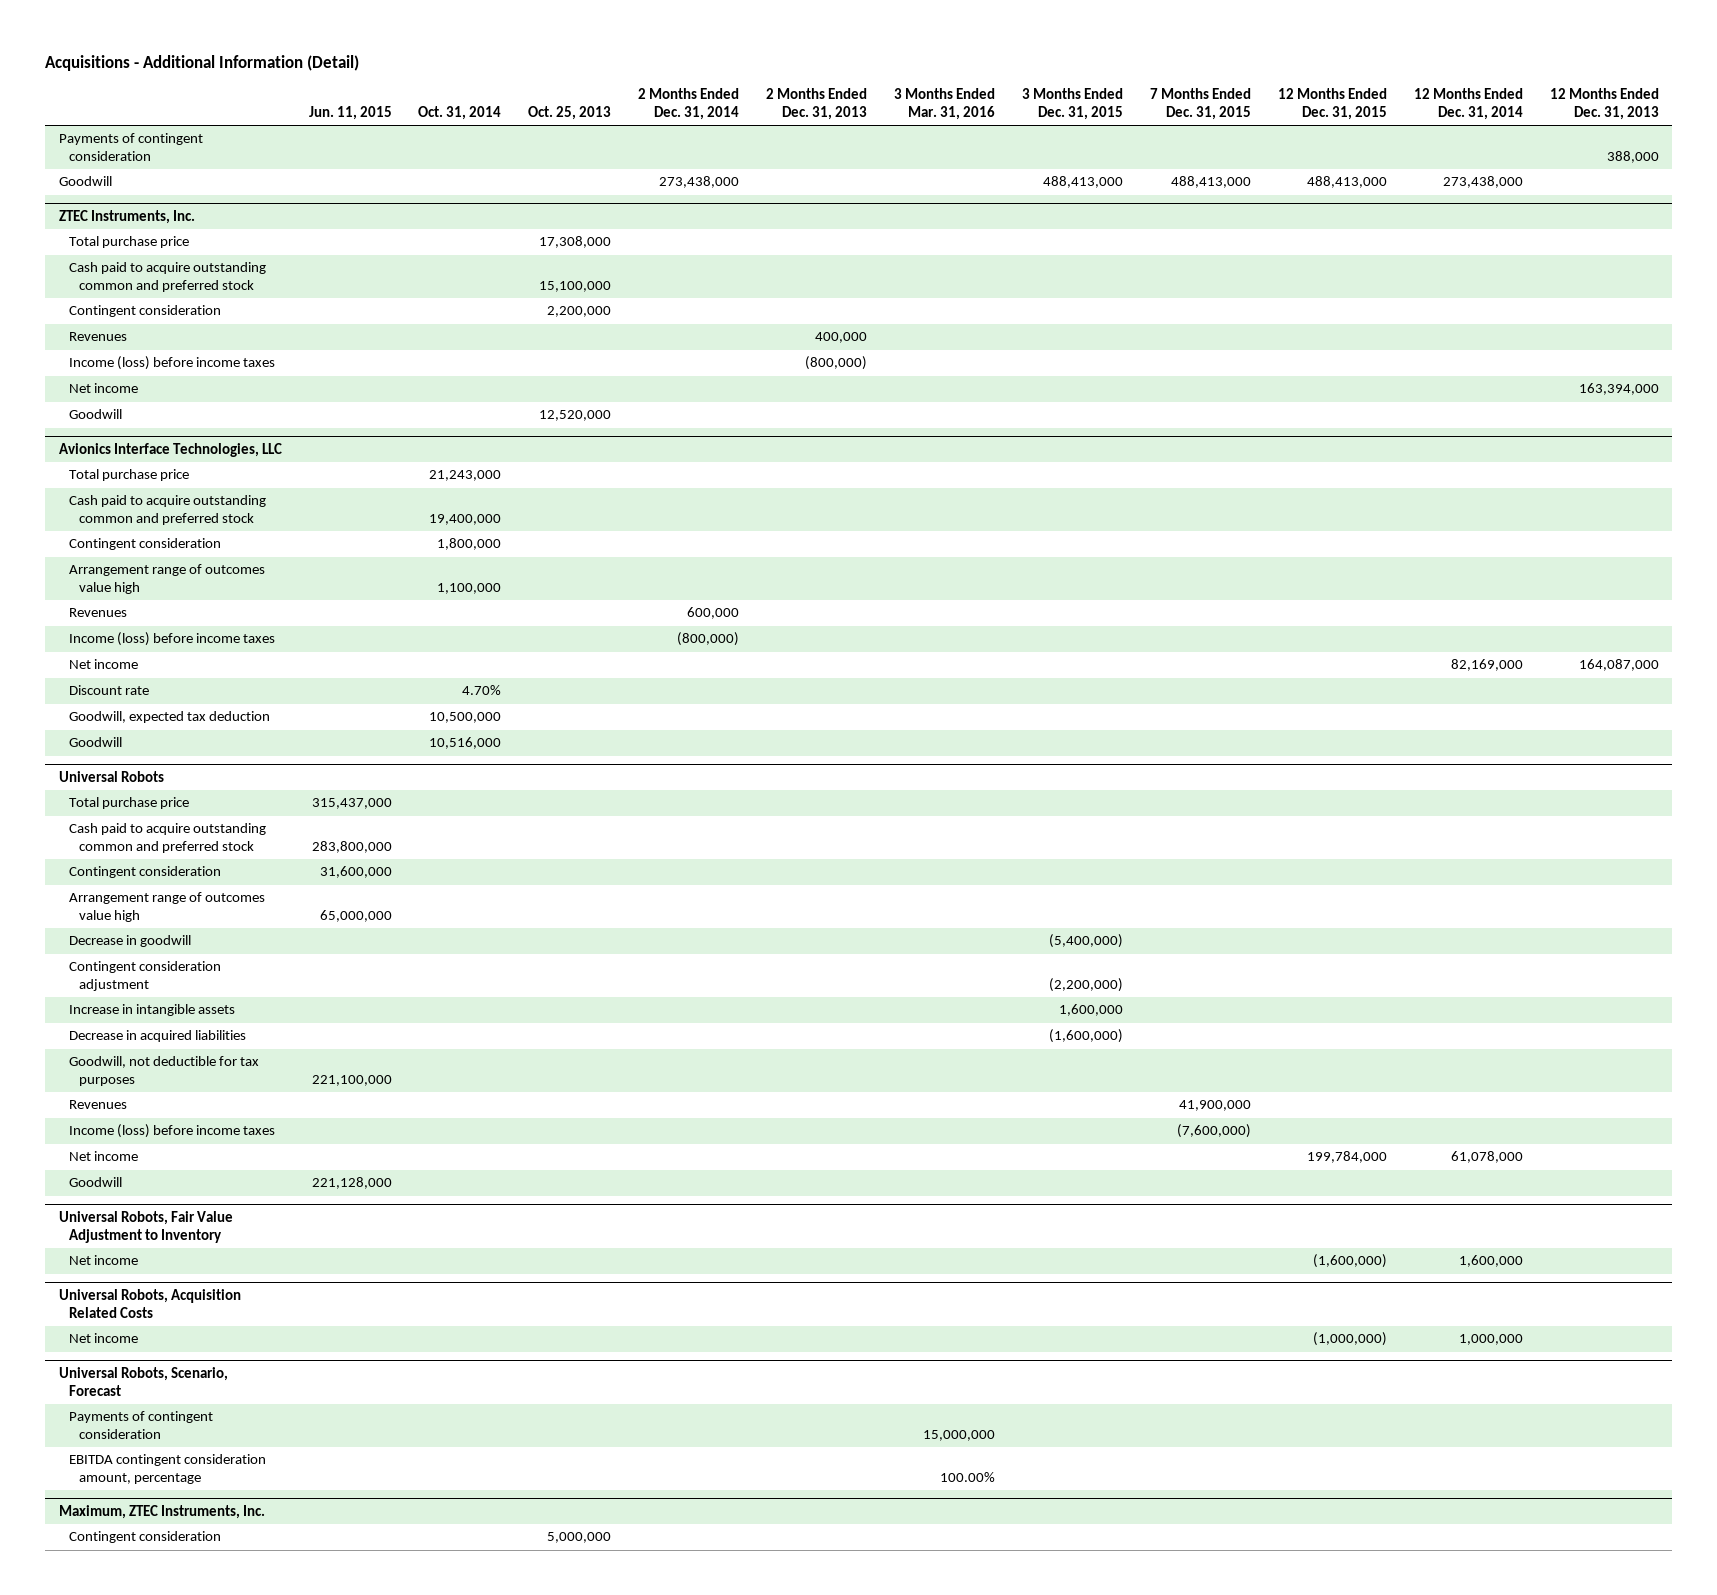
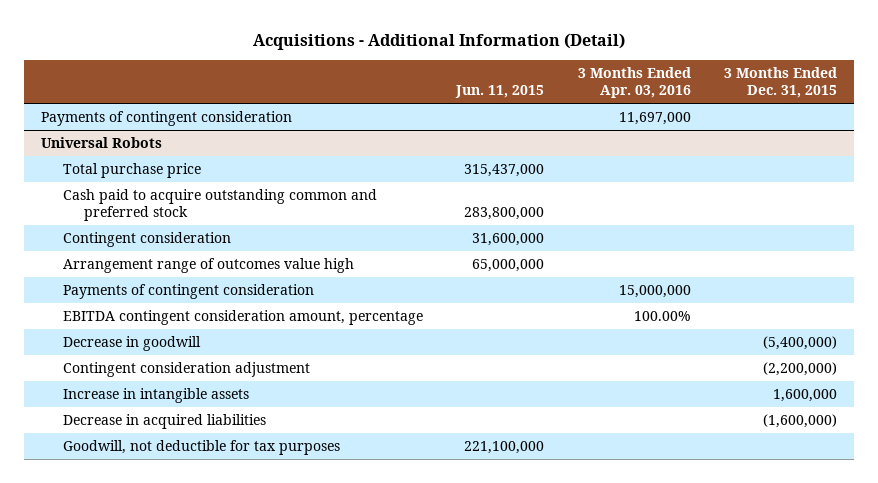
- | Jun. 11, 2015 | Oct. 31, 2014 | Oct. 25, 2013 | 2 Months Ended Dec. 31, 2014 | 2 Months Ended Dec. 31, 2013 | 3 Months Ended Mar. 31, 2016 | 3 Months Ended Dec. 31, 2015 | 7 Months Ended Dec. 31, 2015 | 12 Months Ended Dec. 31, 2015 | 12 Months Ended Dec. 31, 2014 | 12 Months Ended Dec. 31, 2013
+ | Jun. 11, 2015 | 3 Months Ended Apr. 03, 2016 | 3 Months Ended Dec. 31, 2015
- Goodwill | | | | 273,438,000 | | | 488,413,000 | 488,413,000 | 488,413,000 | 273,438,000 |
- ZTEC Instruments, Inc.
- Total purchase price | | | 17,308,000 | | | | | | | |
- Cash paid to acquire outstanding common and preferred stock | | | 15,100,000 | | | | | | | |
- Contingent consideration | | | 2,200,000 | | | | | | | |
- Revenues | | | | | 400,000 | | | | | |
- Income (loss) before income taxes | | | | | (800,000) | | | | | |
- Net income | | | | | | | | | | | 163,394,000
- Goodwill | | | 12,520,000 | | | | | | | |
- Avionics Interface Technologies, LLC
- Total purchase price | | 21,243,000 | | | | | | | | |
- Cash paid to acquire outstanding common and preferred stock | | 19,400,000 | | | | | | | | |
- Contingent consideration | | 1,800,000 | | | | | | | | |
- Arrangement range of outcomes value high | | 1,100,000 | | | | | | | | |
- Revenues | | | | 600,000 | | | | | | |
- Income (loss) before income taxes | | | | (800,000) | | | | | | |
- Net income | | | | | | | | | | 82,169,000 | 164,087,000
- Discount rate | | 4.70% | | | | | | | | |
- Goodwill, expected tax deduction | | 10,500,000 | | | | | | | | |
- Goodwill | | 10,516,000 | | | | | | | | |
@ Universal Robots
+ Payments of contingent consideration | | 15,000,000 |
+ EBITDA contingent consideration amount, percentage | | 100.00% |
- Revenues | | | | | | | | 41,900,000 | | |
- Income (loss) before income taxes | | | | | | | | (7,600,000) | | |
- Net income | | | | | | | | | 199,784,000 | 61,078,000 |
- Goodwill | 221,128,000 | | | | | | | | | |
- Universal Robots, Fair Value Adjustment to Inventory
- Net income | | | | | | | | | (1,600,000) | 1,600,000 |
- Universal Robots, Acquisition Related Costs
- Net income | | | | | | | | | (1,000,000) | 1,000,000 |
- Universal Robots, Scenario, Forecast
- Payments of contingent consideration | | | | | | 15,000,000 | | | | |
- EBITDA contingent consideration amount, percentage | | | | | | 100.00% | | | | |
- Maximum, ZTEC Instruments, Inc.
- Contingent consideration | | | 5,000,000 | | | | | | | |

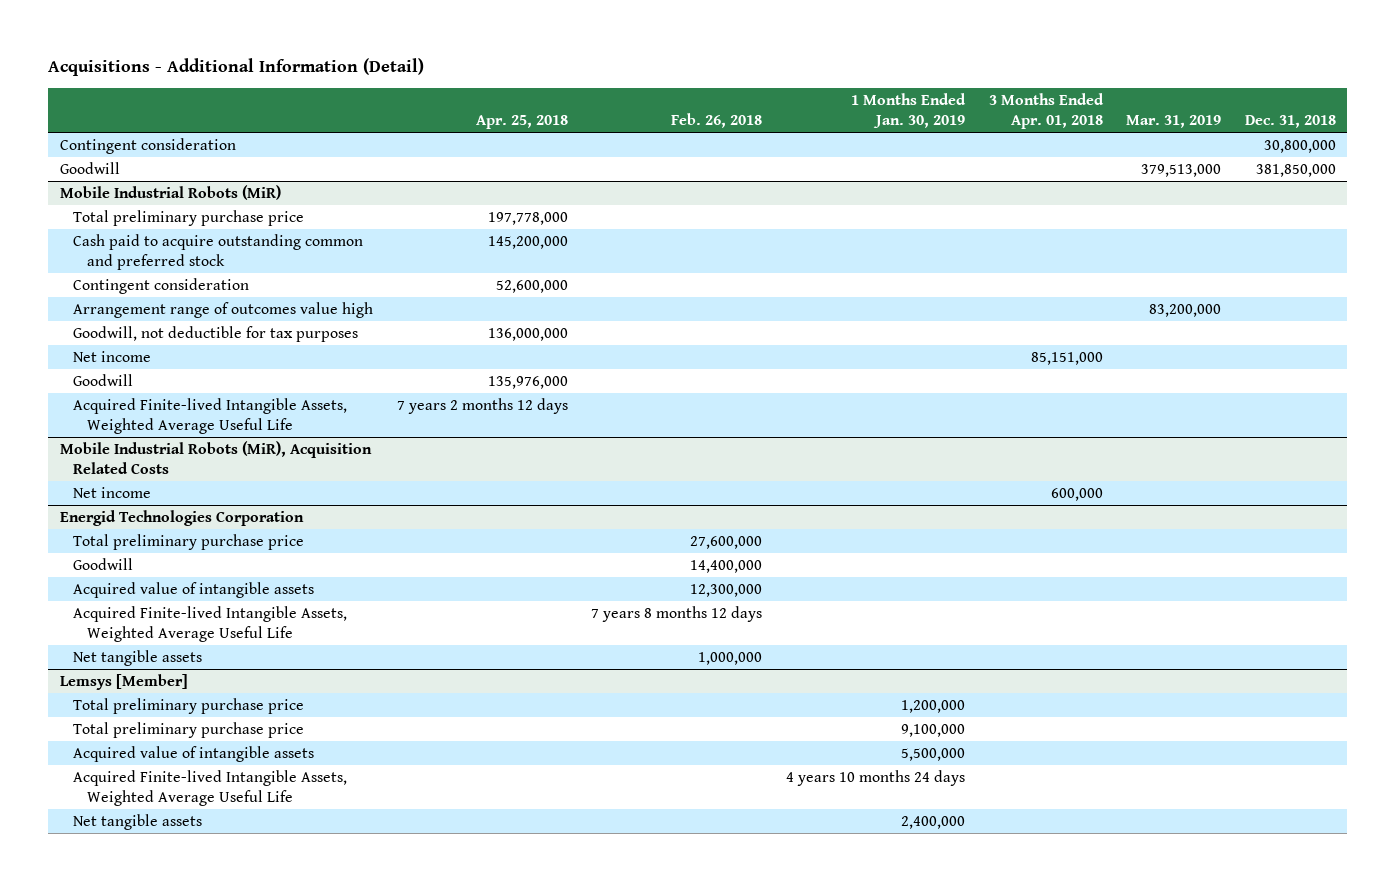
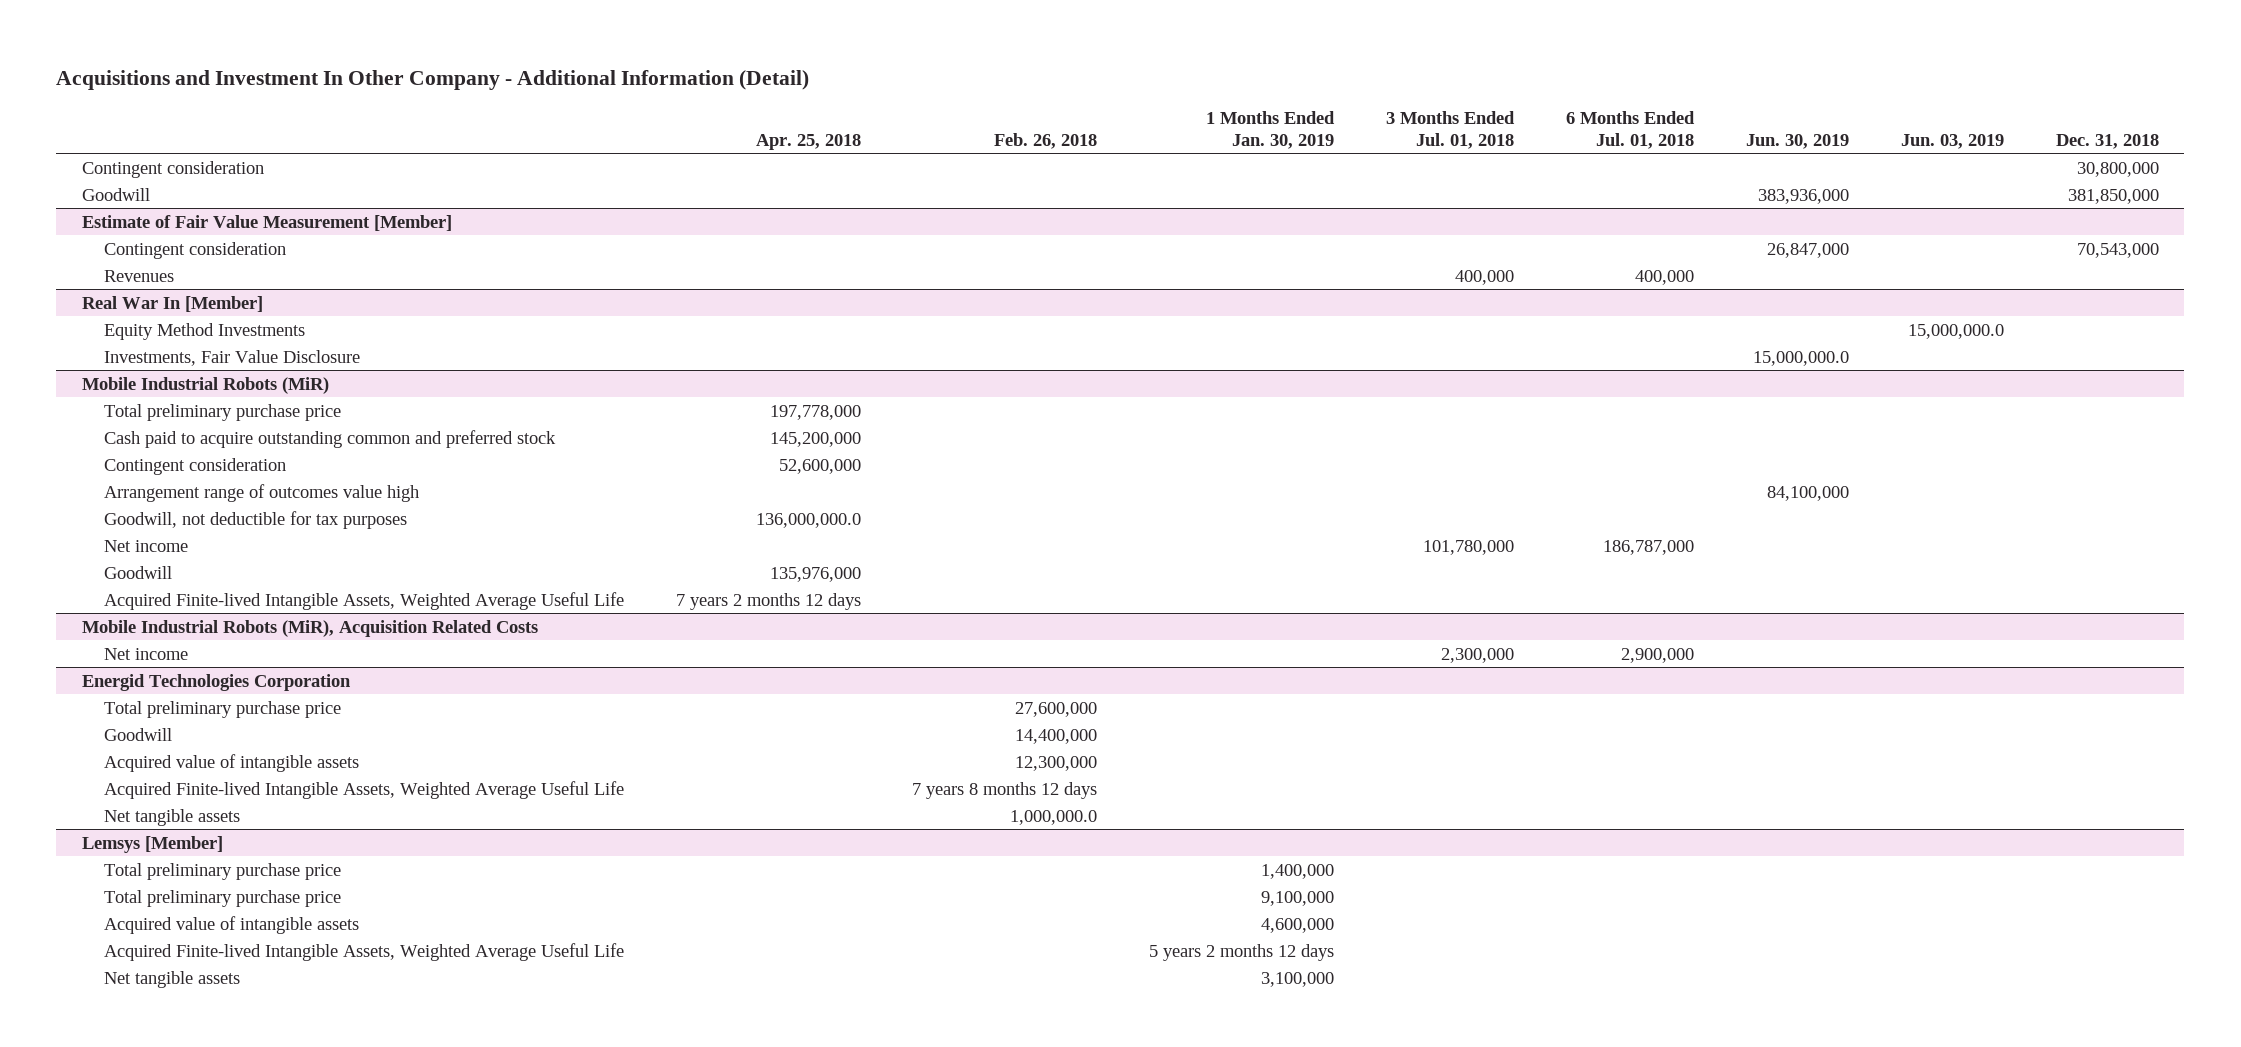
- Acquisitions - Additional Information (Detail)
+ Acquisitions and Investment In Other Company - Additional Information (Detail)
- | Apr. 25, 2018 | Feb. 26, 2018 | 1 Months Ended Jan. 30, 2019 | 3 Months Ended Apr. 01, 2018 | Mar. 31, 2019 | Dec. 31, 2018
+ | Apr. 25, 2018 | Feb. 26, 2018 | 1 Months Ended Jan. 30, 2019 | 3 Months Ended Jul. 01, 2018 | 6 Months Ended Jul. 01, 2018 | Jun. 30, 2019 | Jun. 03, 2019 | Dec. 31, 2018
+ Estimate of Fair Value Measurement [Member]
+ Contingent consideration | | | | | | 26,847,000 | | 70,543,000
+ Revenues | | | | 400,000 | 400,000 | | |
+ Real War In [Member]
+ Equity Method Investments | | | | | | | 15,000,000.0 |
+ Investments, Fair Value Disclosure | | | | | | 15,000,000.0 | |
@ Mobile Industrial Robots (MiR)
- Goodwill, not deductible for tax purposes | 136,000,000 | | | | |
+ Goodwill, not deductible for tax purposes | 136,000,000.0 | | | | | | |
@ Energid Technologies Corporation
- Net tangible assets | | 1,000,000 | | | |
+ Net tangible assets | | 1,000,000.0 | | | | | |
@ Lemsys [Member]
- Total preliminary purchase price | | | 1,200,000 | | |
+ Total preliminary purchase price | | | 1,400,000 | | | | |
- Acquired value of intangible assets | | | 5,500,000 | | |
- Acquired Finite-lived Intangible Assets, Weighted Average Useful Life | | | 4 years 10 months 24 days | | |
- Net tangible assets | | | 2,400,000 | | |
+ Acquired value of intangible assets | | | 4,600,000 | | | | |
+ Acquired Finite-lived Intangible Assets, Weighted Average Useful Life | | | 5 years 2 months 12 days | | | | |
+ Net tangible assets | | | 3,100,000 | | | | |

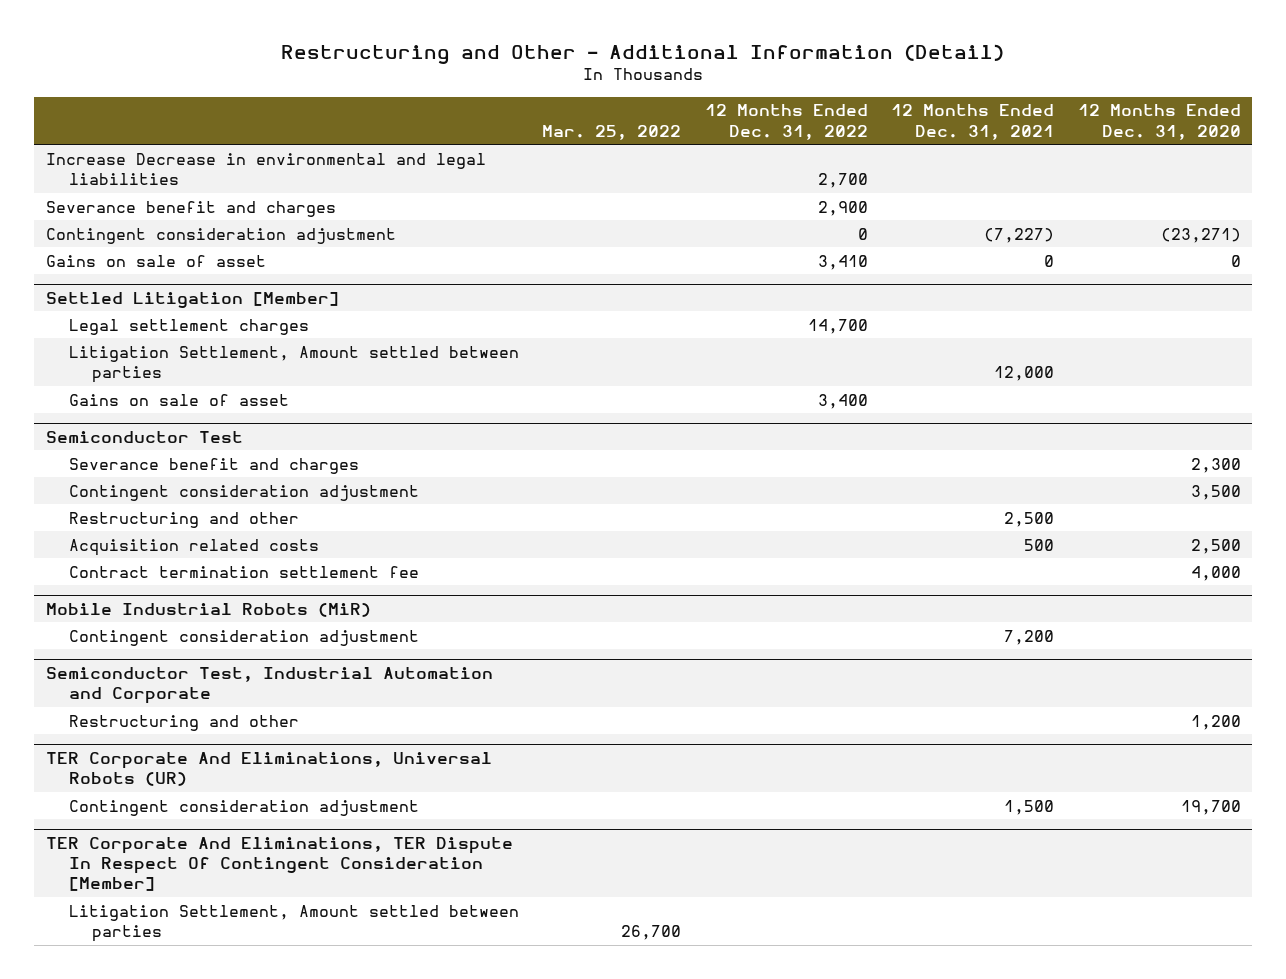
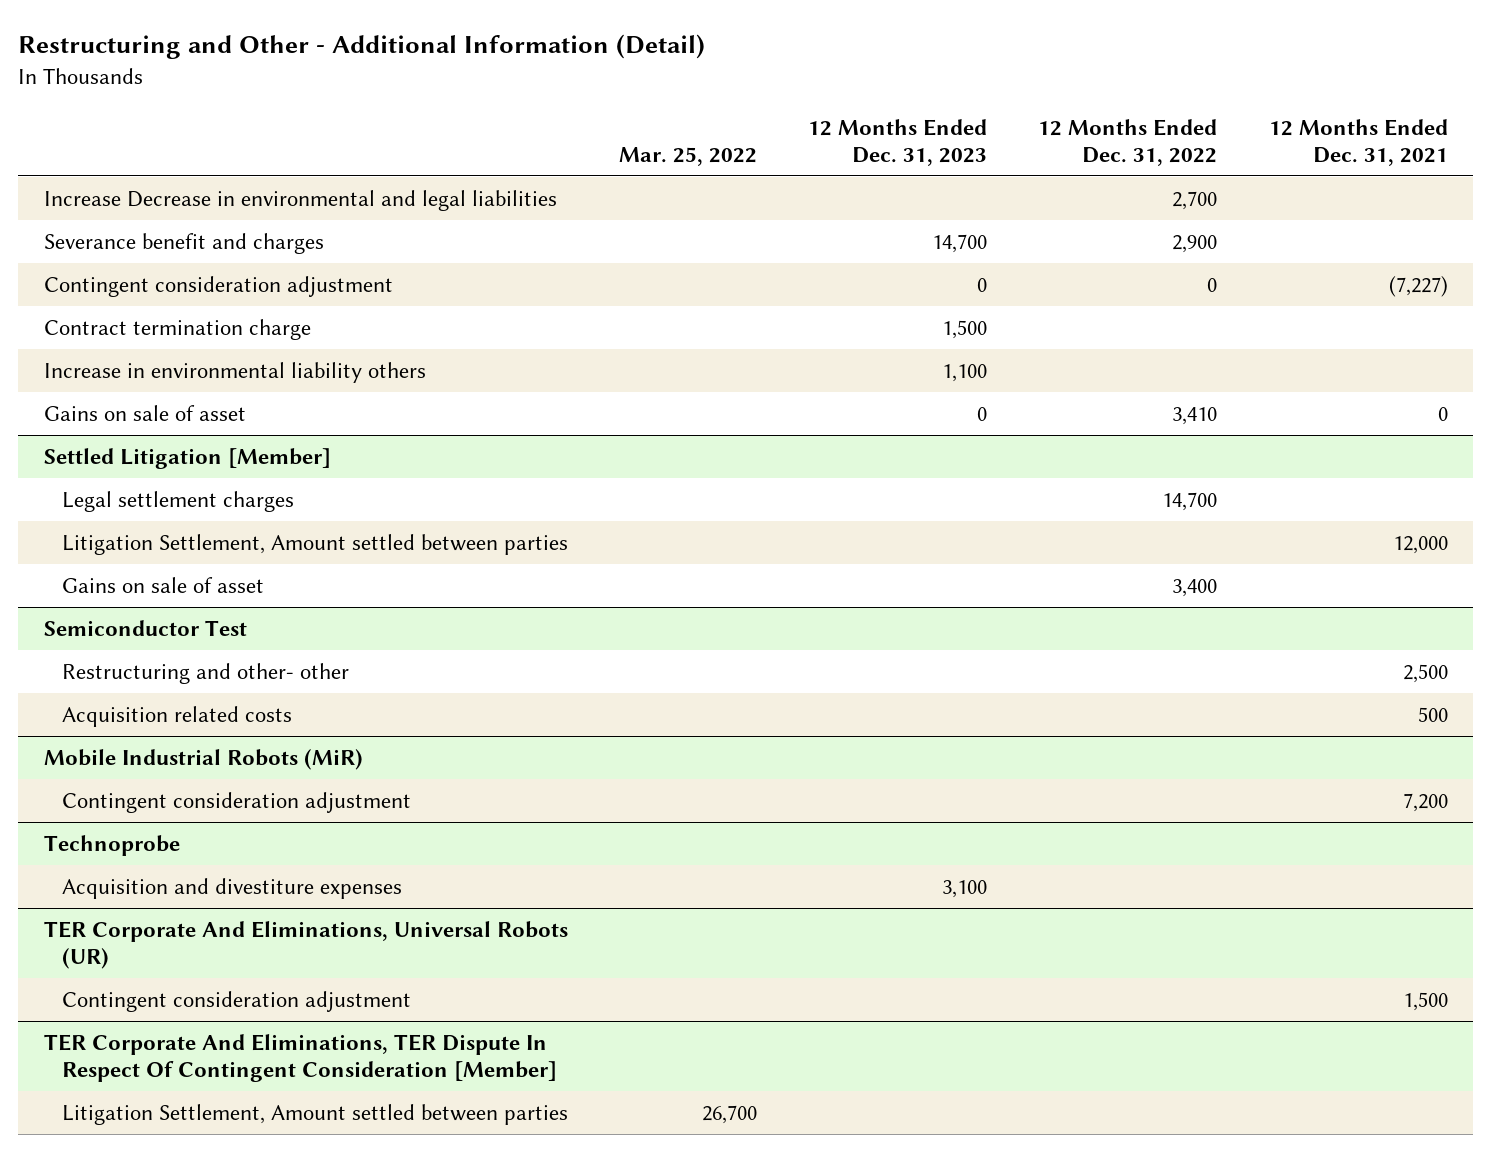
- | Mar. 25, 2022 | 12 Months Ended Dec. 31, 2022 | 12 Months Ended Dec. 31, 2021 | 12 Months Ended Dec. 31, 2020
+ | Mar. 25, 2022 | 12 Months Ended Dec. 31, 2023 | 12 Months Ended Dec. 31, 2022 | 12 Months Ended Dec. 31, 2021
+ Contract termination charge | | 1,500 | |
+ Increase in environmental liability others | | 1,100 | |
@ Semiconductor Test
- Severance benefit and charges | | | | 2,300
- Contingent consideration adjustment | | | | 3,500
- Restructuring and other | | | 2,500 |
+ Restructuring and other- other | | | | 2,500
- Contract termination settlement fee | | | | 4,000
- Semiconductor Test, Industrial Automation and Corporate
- Restructuring and other | | | | 1,200
+ Technoprobe
+ Acquisition and divestiture expenses | | 3,100 | |

